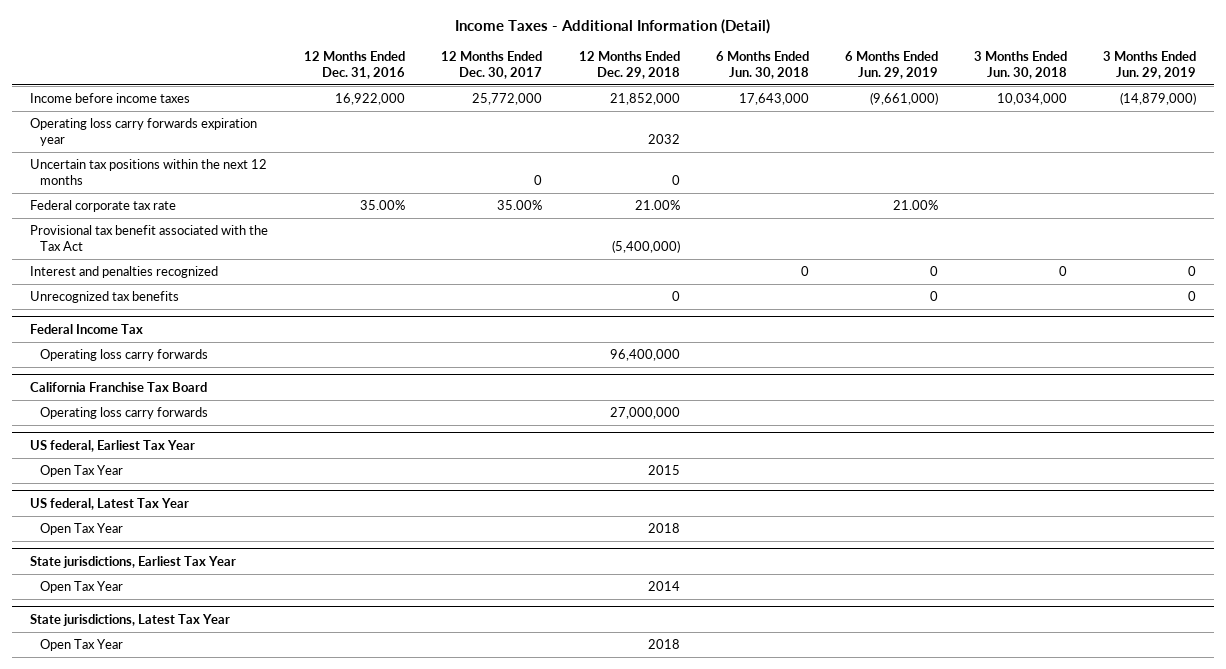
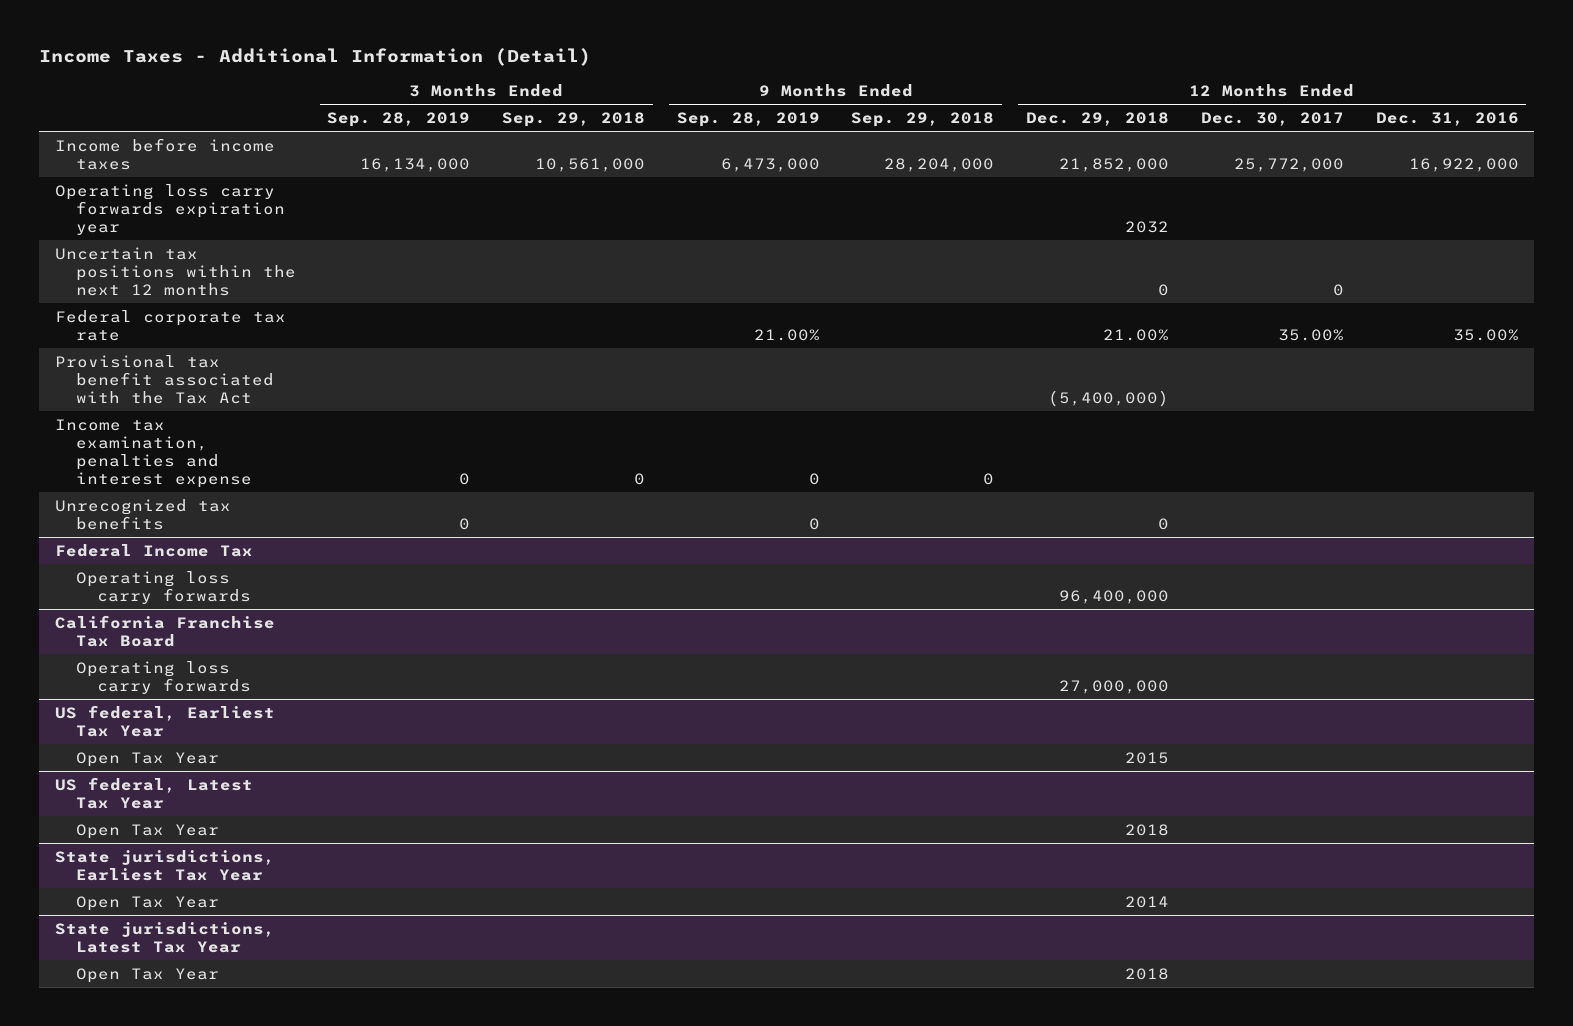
- | 12 Months Ended Dec. 31, 2016 | 12 Months Ended Dec. 30, 2017 | 12 Months Ended Dec. 29, 2018 | 6 Months Ended Jun. 30, 2018 | 6 Months Ended Jun. 29, 2019 | 3 Months Ended Jun. 30, 2018 | 3 Months Ended Jun. 29, 2019
+ | 3 Months Ended Sep. 28, 2019 | 3 Months Ended Sep. 29, 2018 | 9 Months Ended Sep. 28, 2019 | 9 Months Ended Sep. 29, 2018 | 12 Months Ended Dec. 29, 2018 | 12 Months Ended Dec. 30, 2017 | 12 Months Ended Dec. 31, 2016
- Interest and penalties recognized | | | | 0 | 0 | 0 | 0
+ Income tax examination, penalties and interest expense | 0 | 0 | 0 | 0 | | |

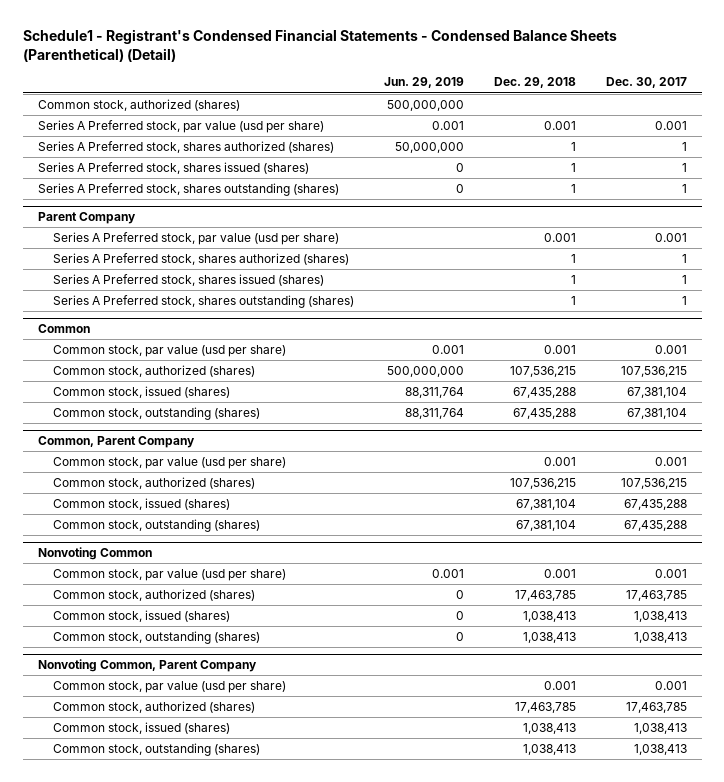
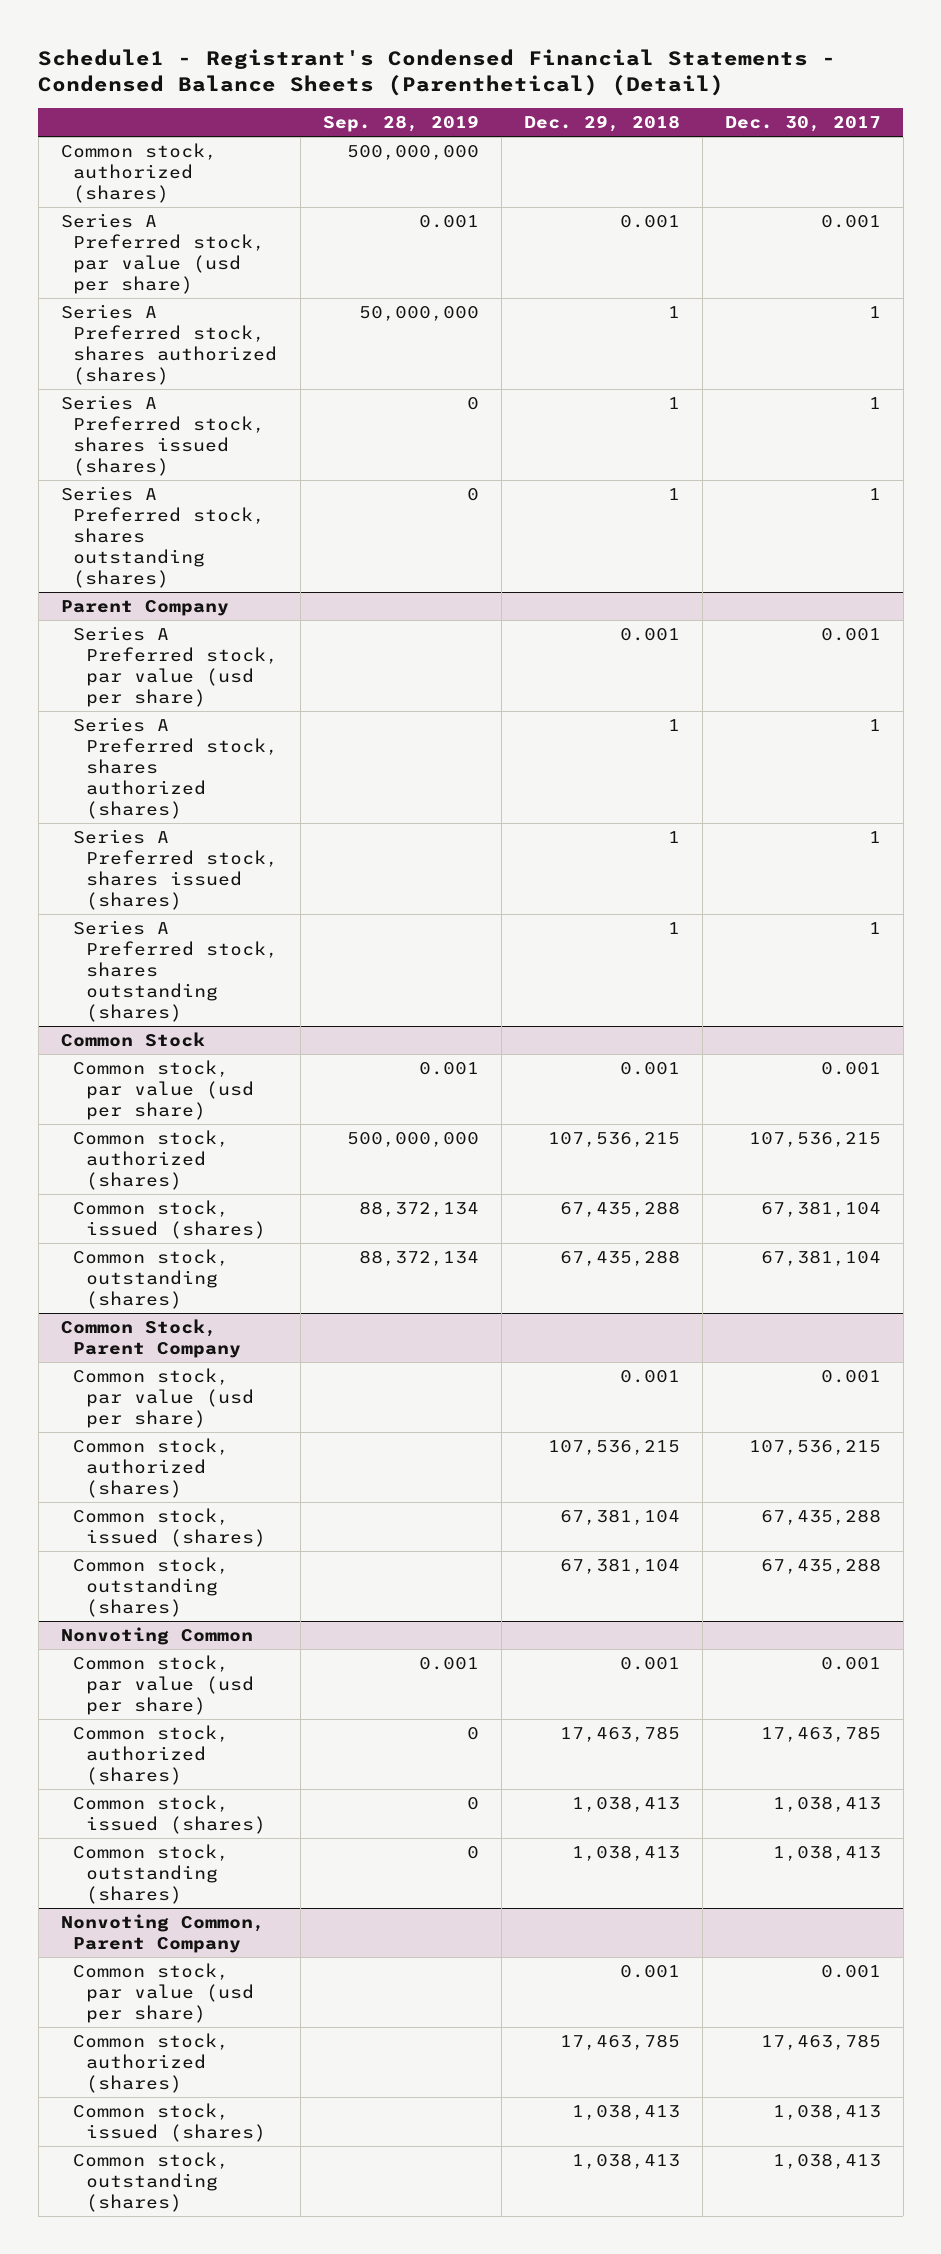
- | Jun. 29, 2019 | Dec. 29, 2018 | Dec. 30, 2017
+ | Sep. 28, 2019 | Dec. 29, 2018 | Dec. 30, 2017
- Common
+ Common Stock
- Common, Parent Company
+ Common Stock, Parent Company

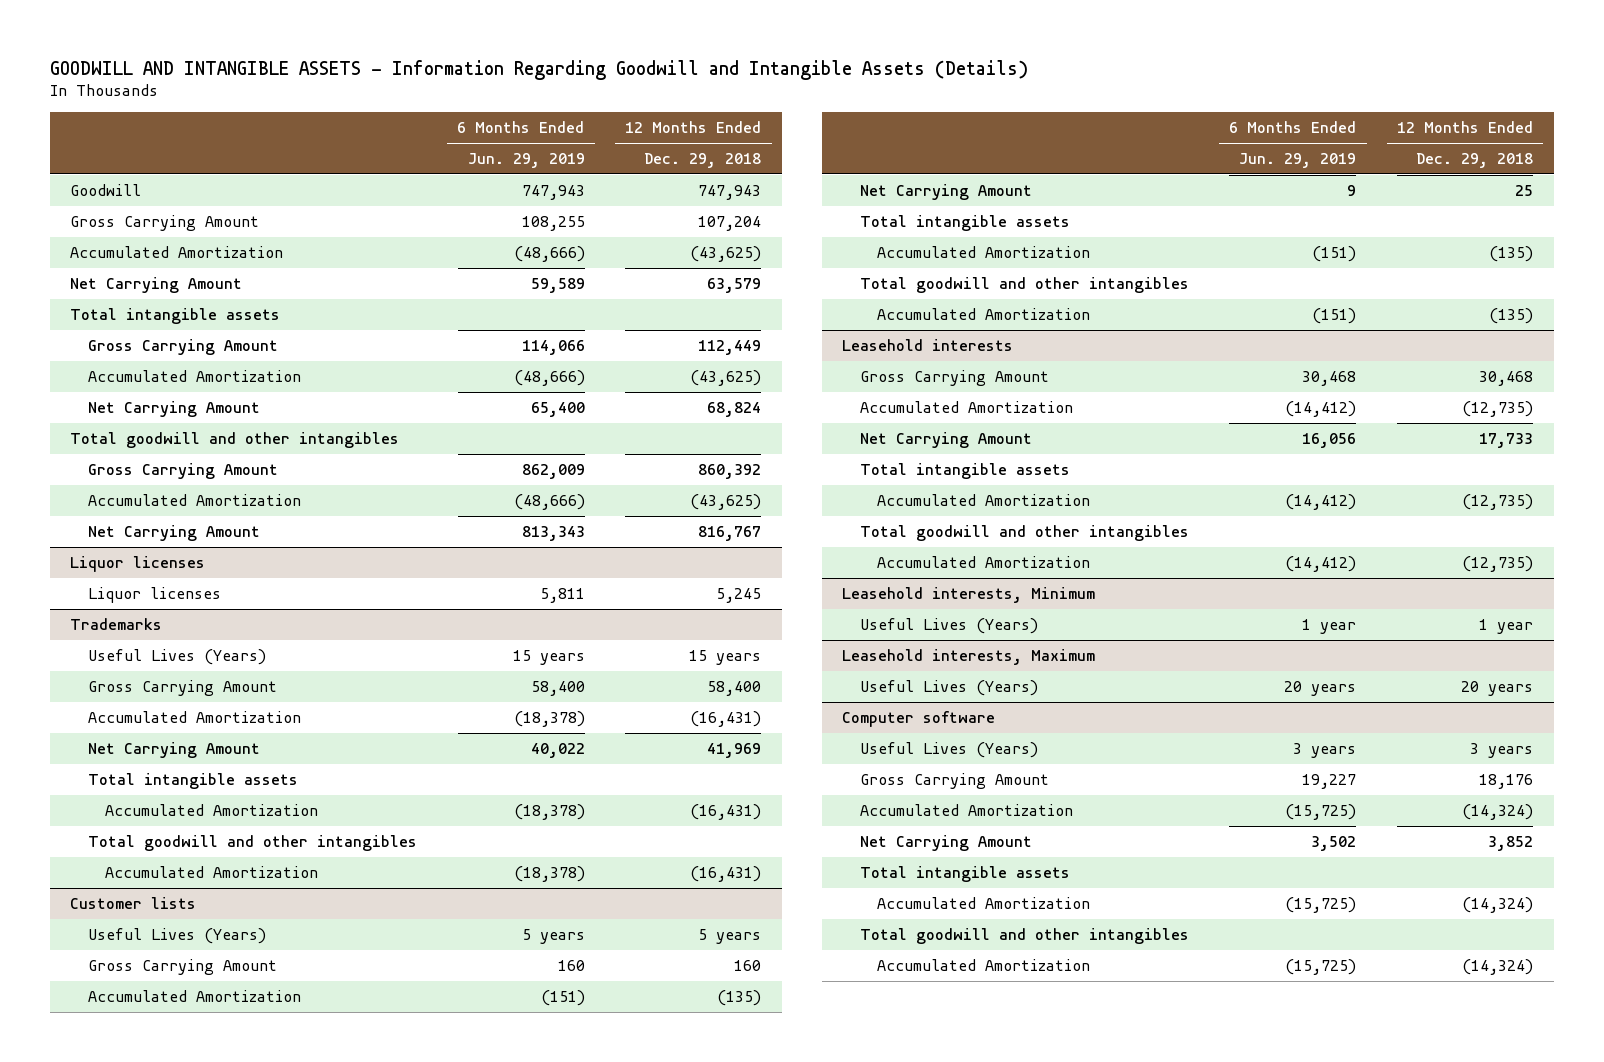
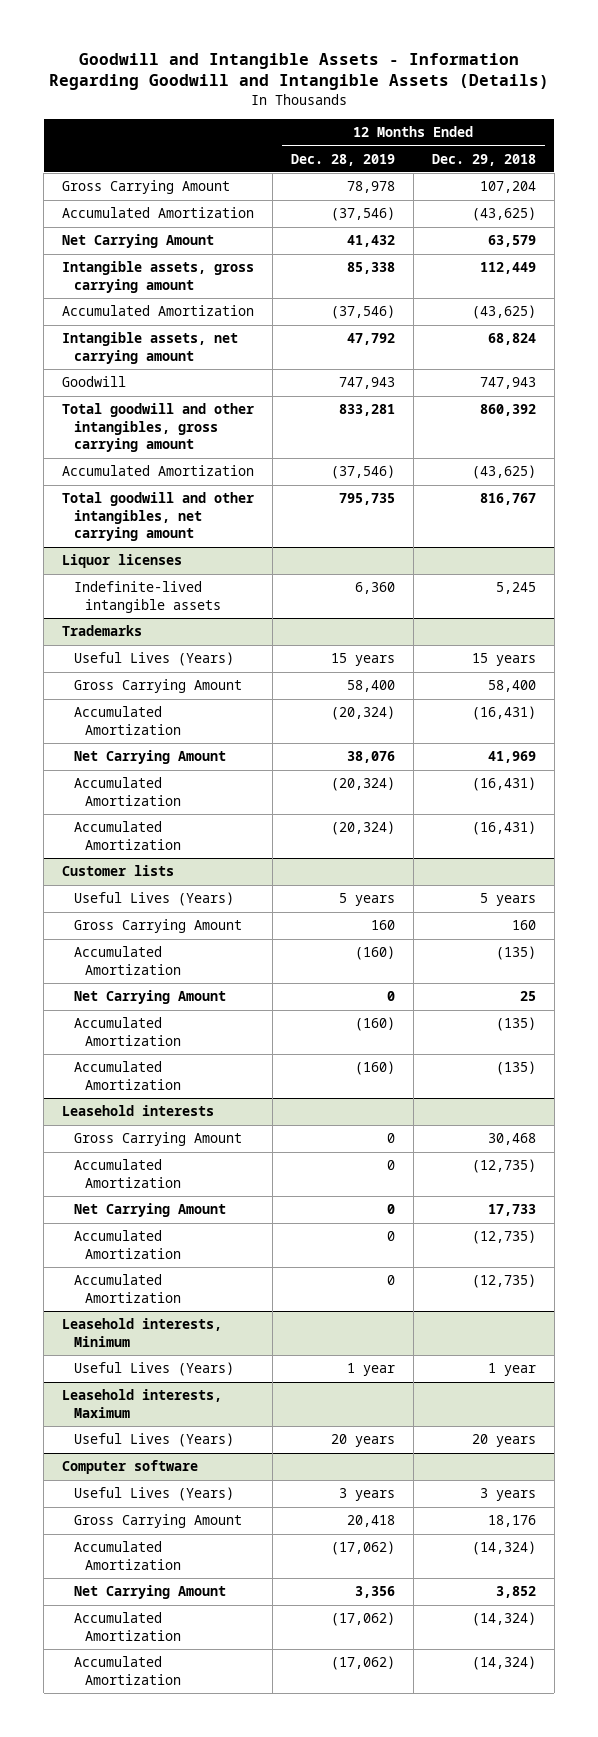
- GOODWILL AND INTANGIBLE ASSETS - Information Regarding Goodwill and Intangible Assets (Details)
+ Goodwill and Intangible Assets - Information Regarding Goodwill and Intangible Assets (Details)
- | 6 Months Ended Jun. 29, 2019 | 12 Months Ended Dec. 29, 2018
+ | 12 Months Ended Dec. 28, 2019 | 12 Months Ended Dec. 29, 2018
- Total intangible assets
- Gross Carrying Amount | 114,066 | 112,449
+ Intangible assets, gross carrying amount | 85,338 | 112,449
- Net Carrying Amount | 65,400 | 68,824
- Total goodwill and other intangibles
- Gross Carrying Amount | 862,009 | 860,392
+ Intangible assets, net carrying amount | 47,792 | 68,824
moved down: Goodwill | 747,943 | 747,943
+ Total goodwill and other intangibles, gross carrying amount | 833,281 | 860,392
- Net Carrying Amount | 813,343 | 816,767
+ Total goodwill and other intangibles, net carrying amount | 795,735 | 816,767
@ Liquor licenses
- Liquor licenses | 5,811 | 5,245
+ Indefinite-lived intangible assets | 6,360 | 5,245
@ Trademarks
- Total intangible assets
- Total goodwill and other intangibles
@ Customer lists
- Total intangible assets
- Total goodwill and other intangibles
@ Leasehold interests
- Total intangible assets
- Total goodwill and other intangibles
@ Computer software
- Total intangible assets
- Total goodwill and other intangibles

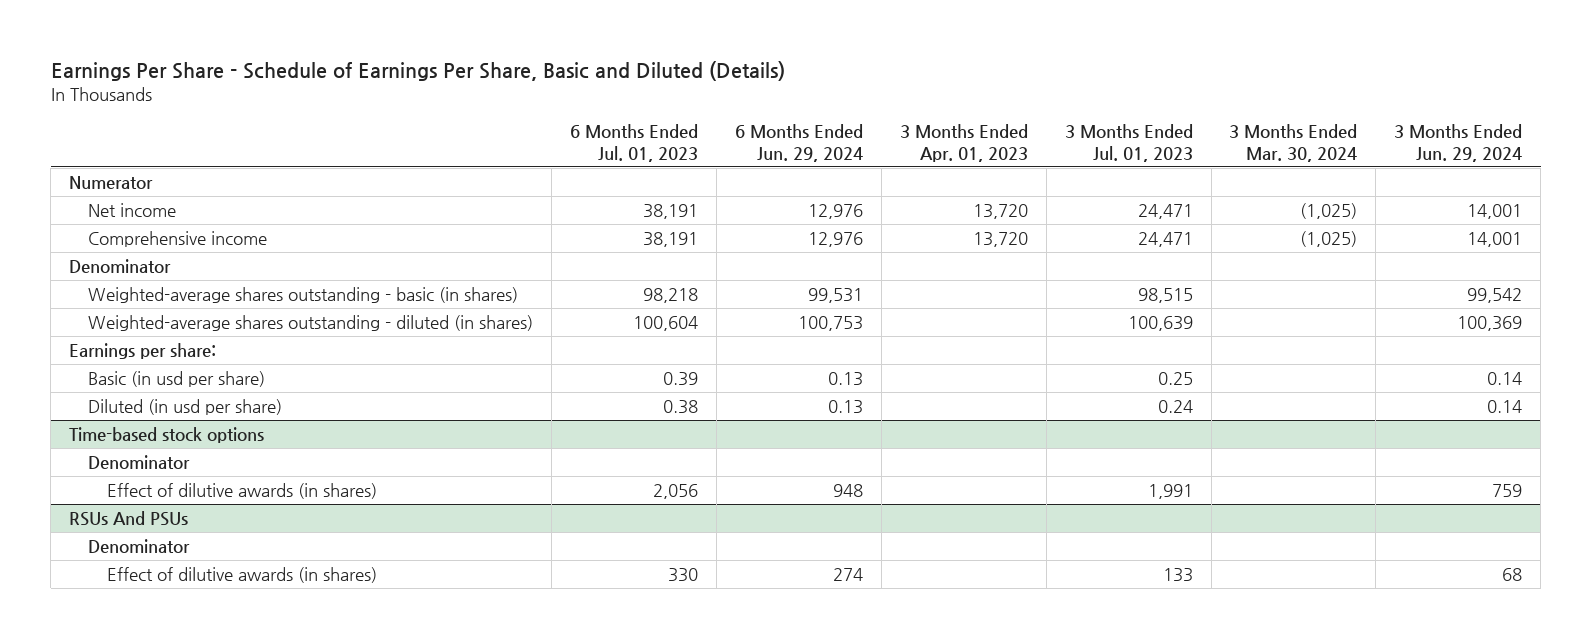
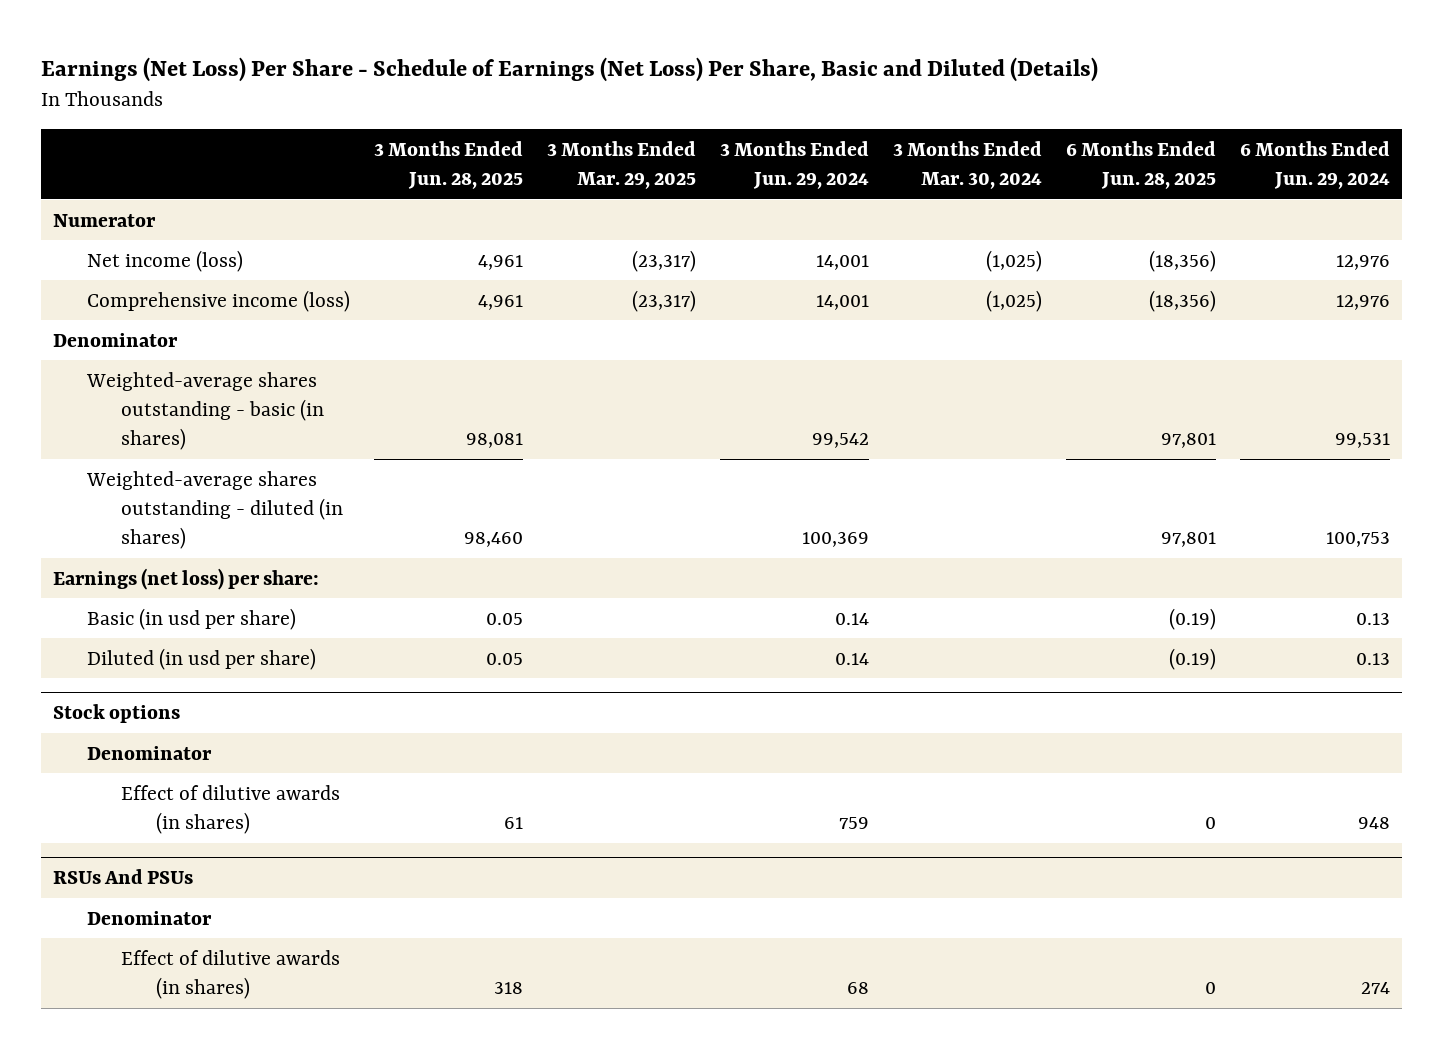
- Earnings Per Share - Schedule of Earnings Per Share, Basic and Diluted (Details)
+ Earnings (Net Loss) Per Share - Schedule of Earnings (Net Loss) Per Share, Basic and Diluted (Details)
- | 6 Months Ended Jul. 01, 2023 | 6 Months Ended Jun. 29, 2024 | 3 Months Ended Apr. 01, 2023 | 3 Months Ended Jul. 01, 2023 | 3 Months Ended Mar. 30, 2024 | 3 Months Ended Jun. 29, 2024
+ | 3 Months Ended Jun. 28, 2025 | 3 Months Ended Mar. 29, 2025 | 3 Months Ended Jun. 29, 2024 | 3 Months Ended Mar. 30, 2024 | 6 Months Ended Jun. 28, 2025 | 6 Months Ended Jun. 29, 2024
- Net income | 38,191 | 12,976 | 13,720 | 24,471 | (1,025) | 14,001
- Comprehensive income | 38,191 | 12,976 | 13,720 | 24,471 | (1,025) | 14,001
+ Net income (loss) | 4,961 | (23,317) | 14,001 | (1,025) | (18,356) | 12,976
+ Comprehensive income (loss) | 4,961 | (23,317) | 14,001 | (1,025) | (18,356) | 12,976
- Earnings per share:
+ Earnings (net loss) per share:
- Time-based stock options
+ Stock options

